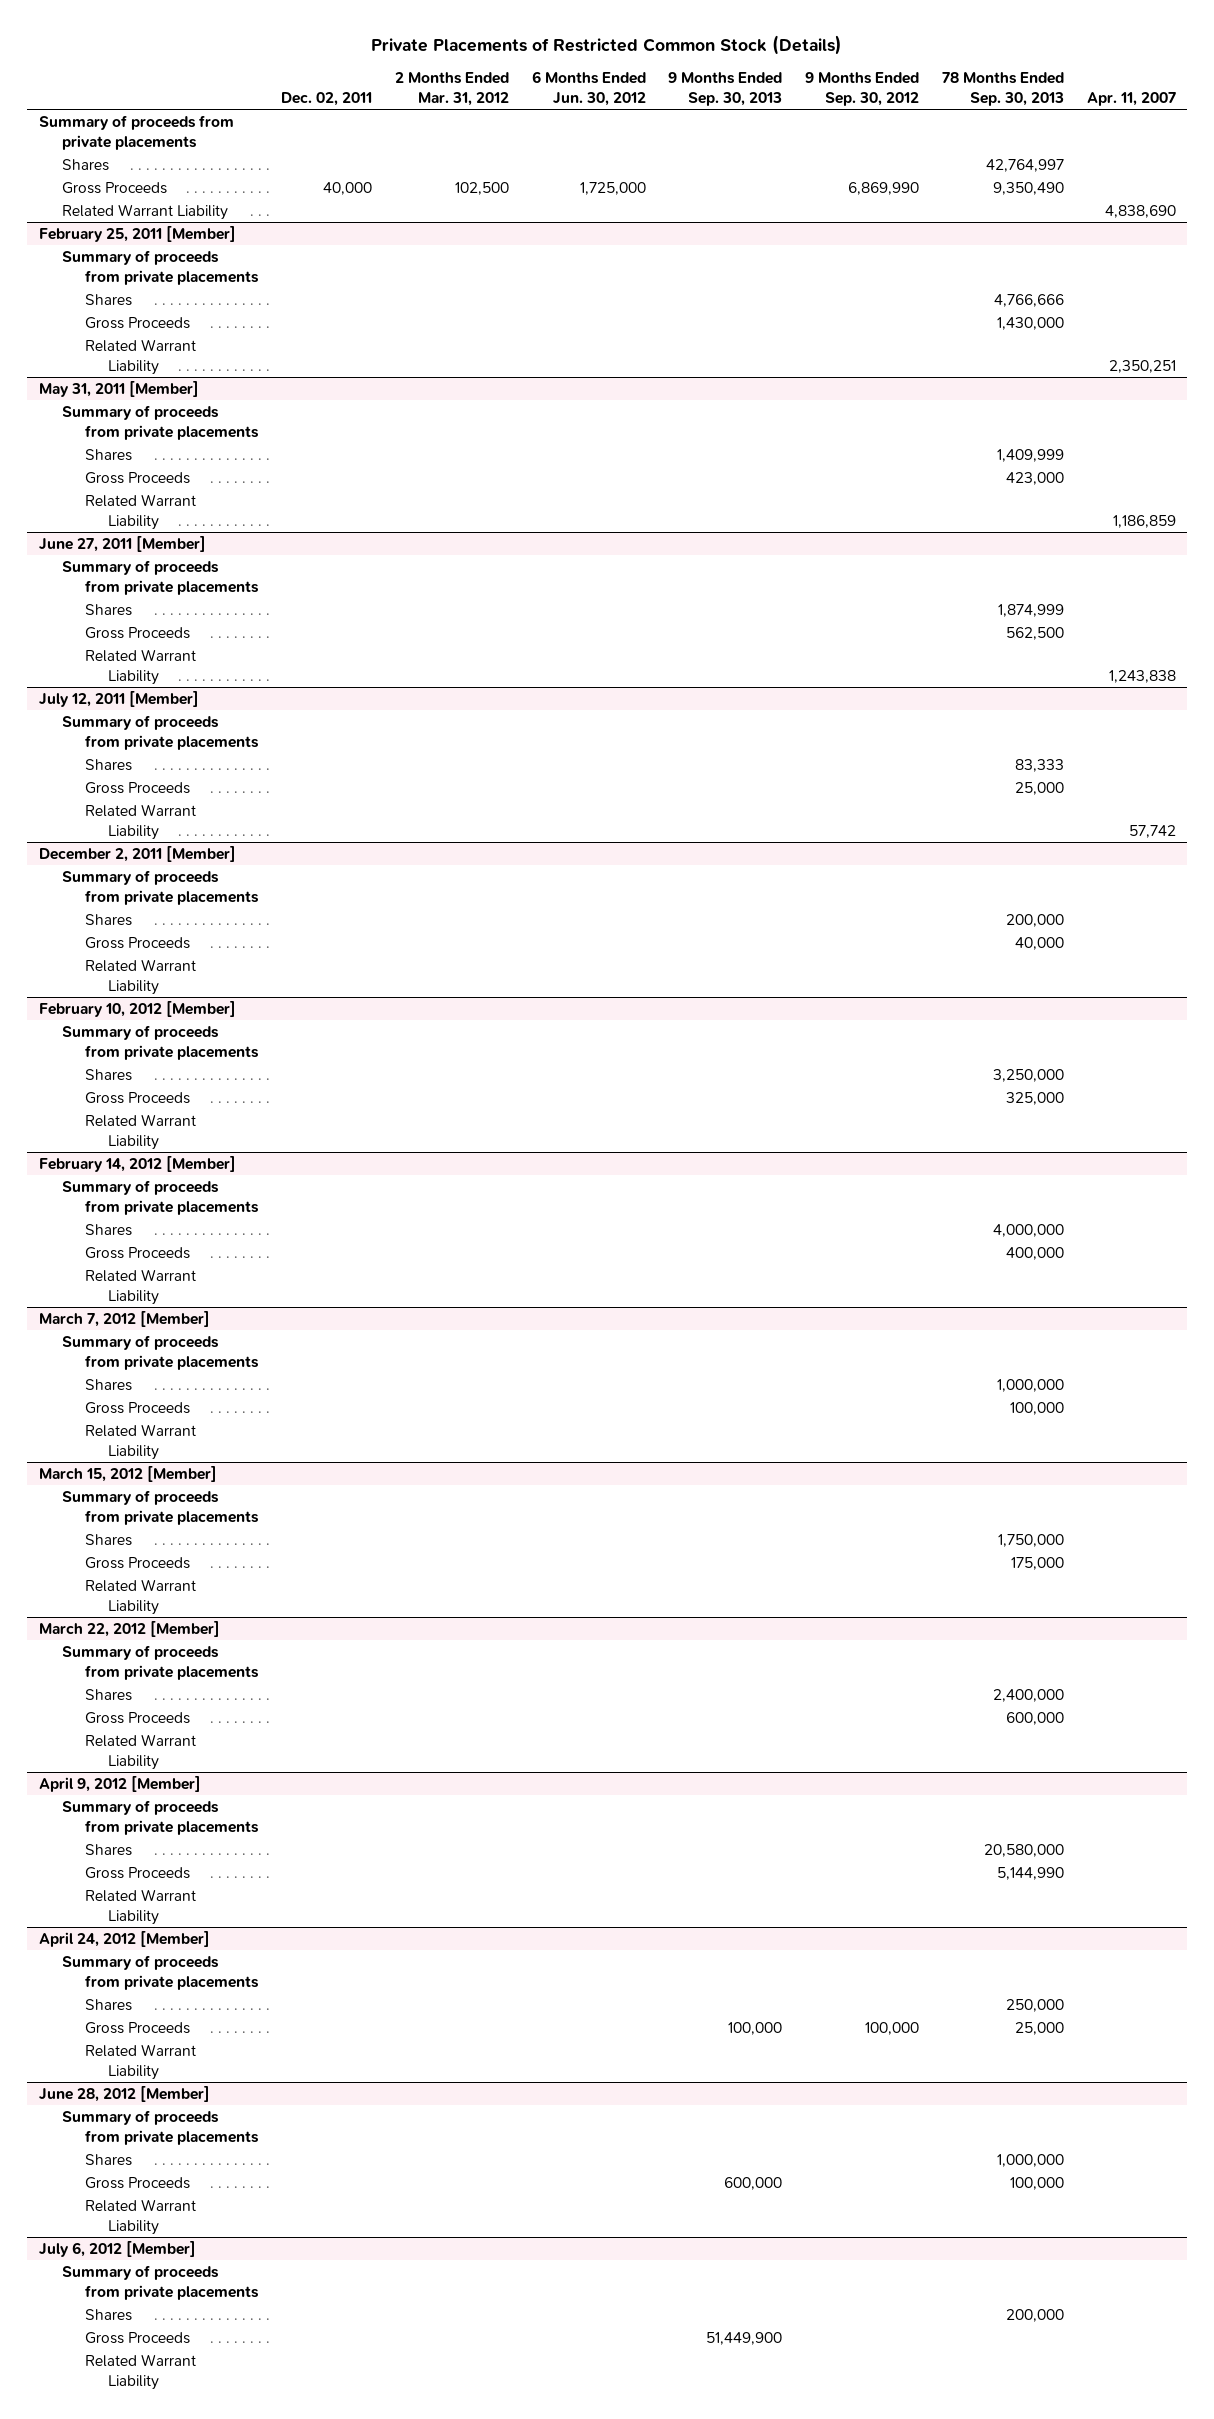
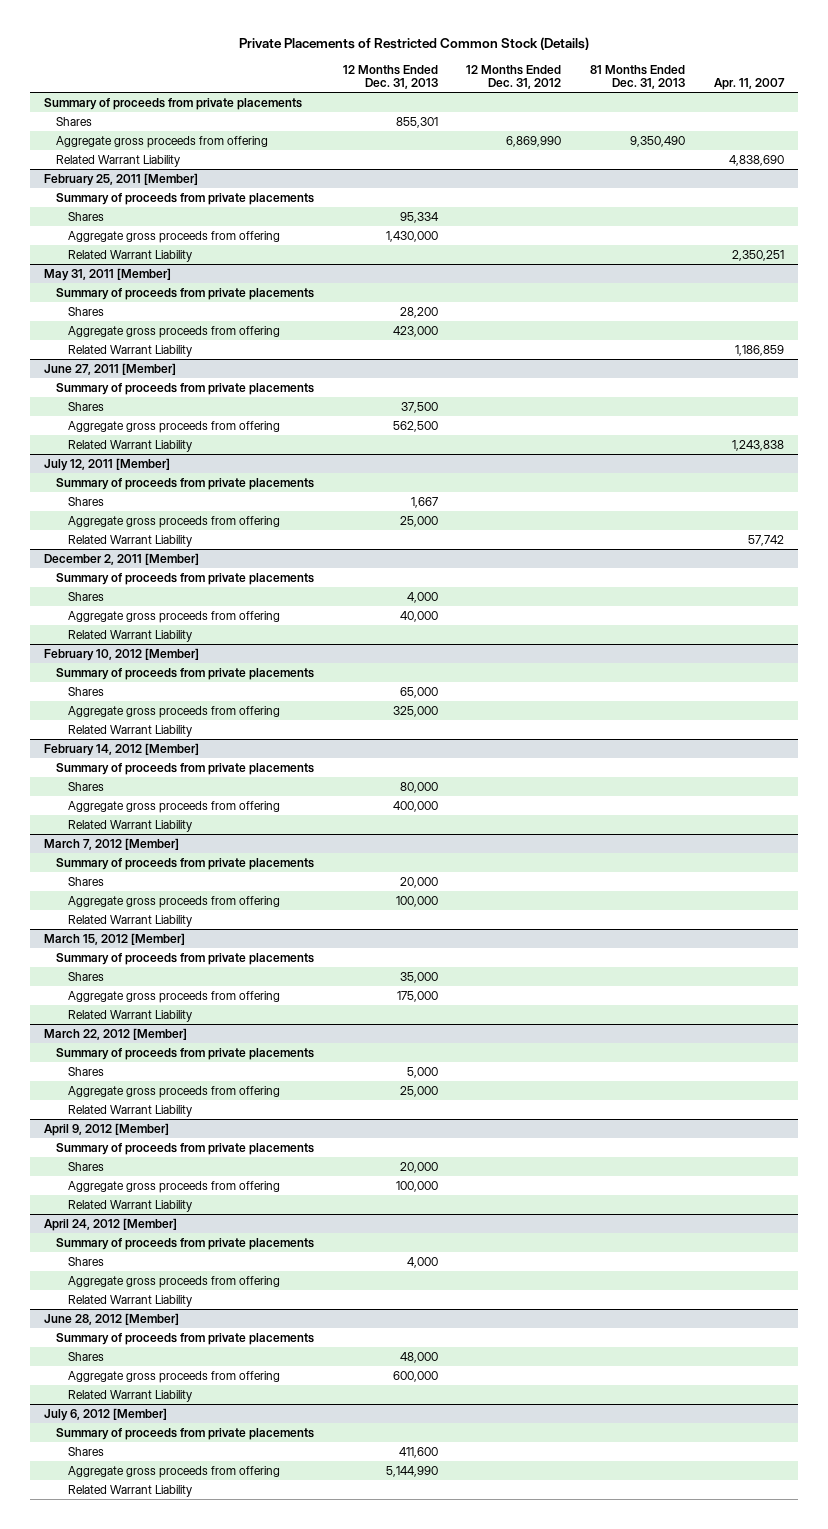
- | Dec. 02, 2011 | 2 Months Ended Mar. 31, 2012 | 6 Months Ended Jun. 30, 2012 | 9 Months Ended Sep. 30, 2013 | 9 Months Ended Sep. 30, 2012 | 78 Months Ended Sep. 30, 2013 | Apr. 11, 2007
+ | 12 Months Ended Dec. 31, 2013 | 12 Months Ended Dec. 31, 2012 | 81 Months Ended Dec. 31, 2013 | Apr. 11, 2007
- Gross Proceeds | 40,000 | 102,500 | 1,725,000 | | 6,869,990 | 9,350,490 |
+ Aggregate gross proceeds from offering | | 6,869,990 | 9,350,490 |
@ February 25, 2011 [Member]
- Gross Proceeds | | | | | | 1,430,000 |
+ Aggregate gross proceeds from offering | 1,430,000 | | |
@ May 31, 2011 [Member]
- Gross Proceeds | | | | | | 423,000 |
+ Aggregate gross proceeds from offering | 423,000 | | |
@ June 27, 2011 [Member]
- Gross Proceeds | | | | | | 562,500 |
+ Aggregate gross proceeds from offering | 562,500 | | |
@ July 12, 2011 [Member]
- Gross Proceeds | | | | | | 25,000 |
+ Aggregate gross proceeds from offering | 25,000 | | |
@ December 2, 2011 [Member]
- Gross Proceeds | | | | | | 40,000 |
+ Aggregate gross proceeds from offering | 40,000 | | |
@ February 10, 2012 [Member]
- Gross Proceeds | | | | | | 325,000 |
+ Aggregate gross proceeds from offering | 325,000 | | |
@ February 14, 2012 [Member]
- Gross Proceeds | | | | | | 400,000 |
+ Aggregate gross proceeds from offering | 400,000 | | |
@ March 7, 2012 [Member]
- Gross Proceeds | | | | | | 100,000 |
+ Aggregate gross proceeds from offering | 100,000 | | |
@ March 15, 2012 [Member]
- Gross Proceeds | | | | | | 175,000 |
+ Aggregate gross proceeds from offering | 175,000 | | |
@ March 22, 2012 [Member]
- Gross Proceeds | | | | | | 600,000 |
+ Aggregate gross proceeds from offering | 25,000 | | |
@ April 9, 2012 [Member]
- Gross Proceeds | | | | | | 5,144,990 |
+ Aggregate gross proceeds from offering | 100,000 | | |
@ April 24, 2012 [Member]
- Gross Proceeds | | | | 100,000 | 100,000 | 25,000 |
+ Aggregate gross proceeds from offering
@ June 28, 2012 [Member]
- Gross Proceeds | | | | 600,000 | | 100,000 |
+ Aggregate gross proceeds from offering | 600,000 | | |
@ July 6, 2012 [Member]
- Gross Proceeds | | | | 51,449,900 | | |
+ Aggregate gross proceeds from offering | 5,144,990 | | |

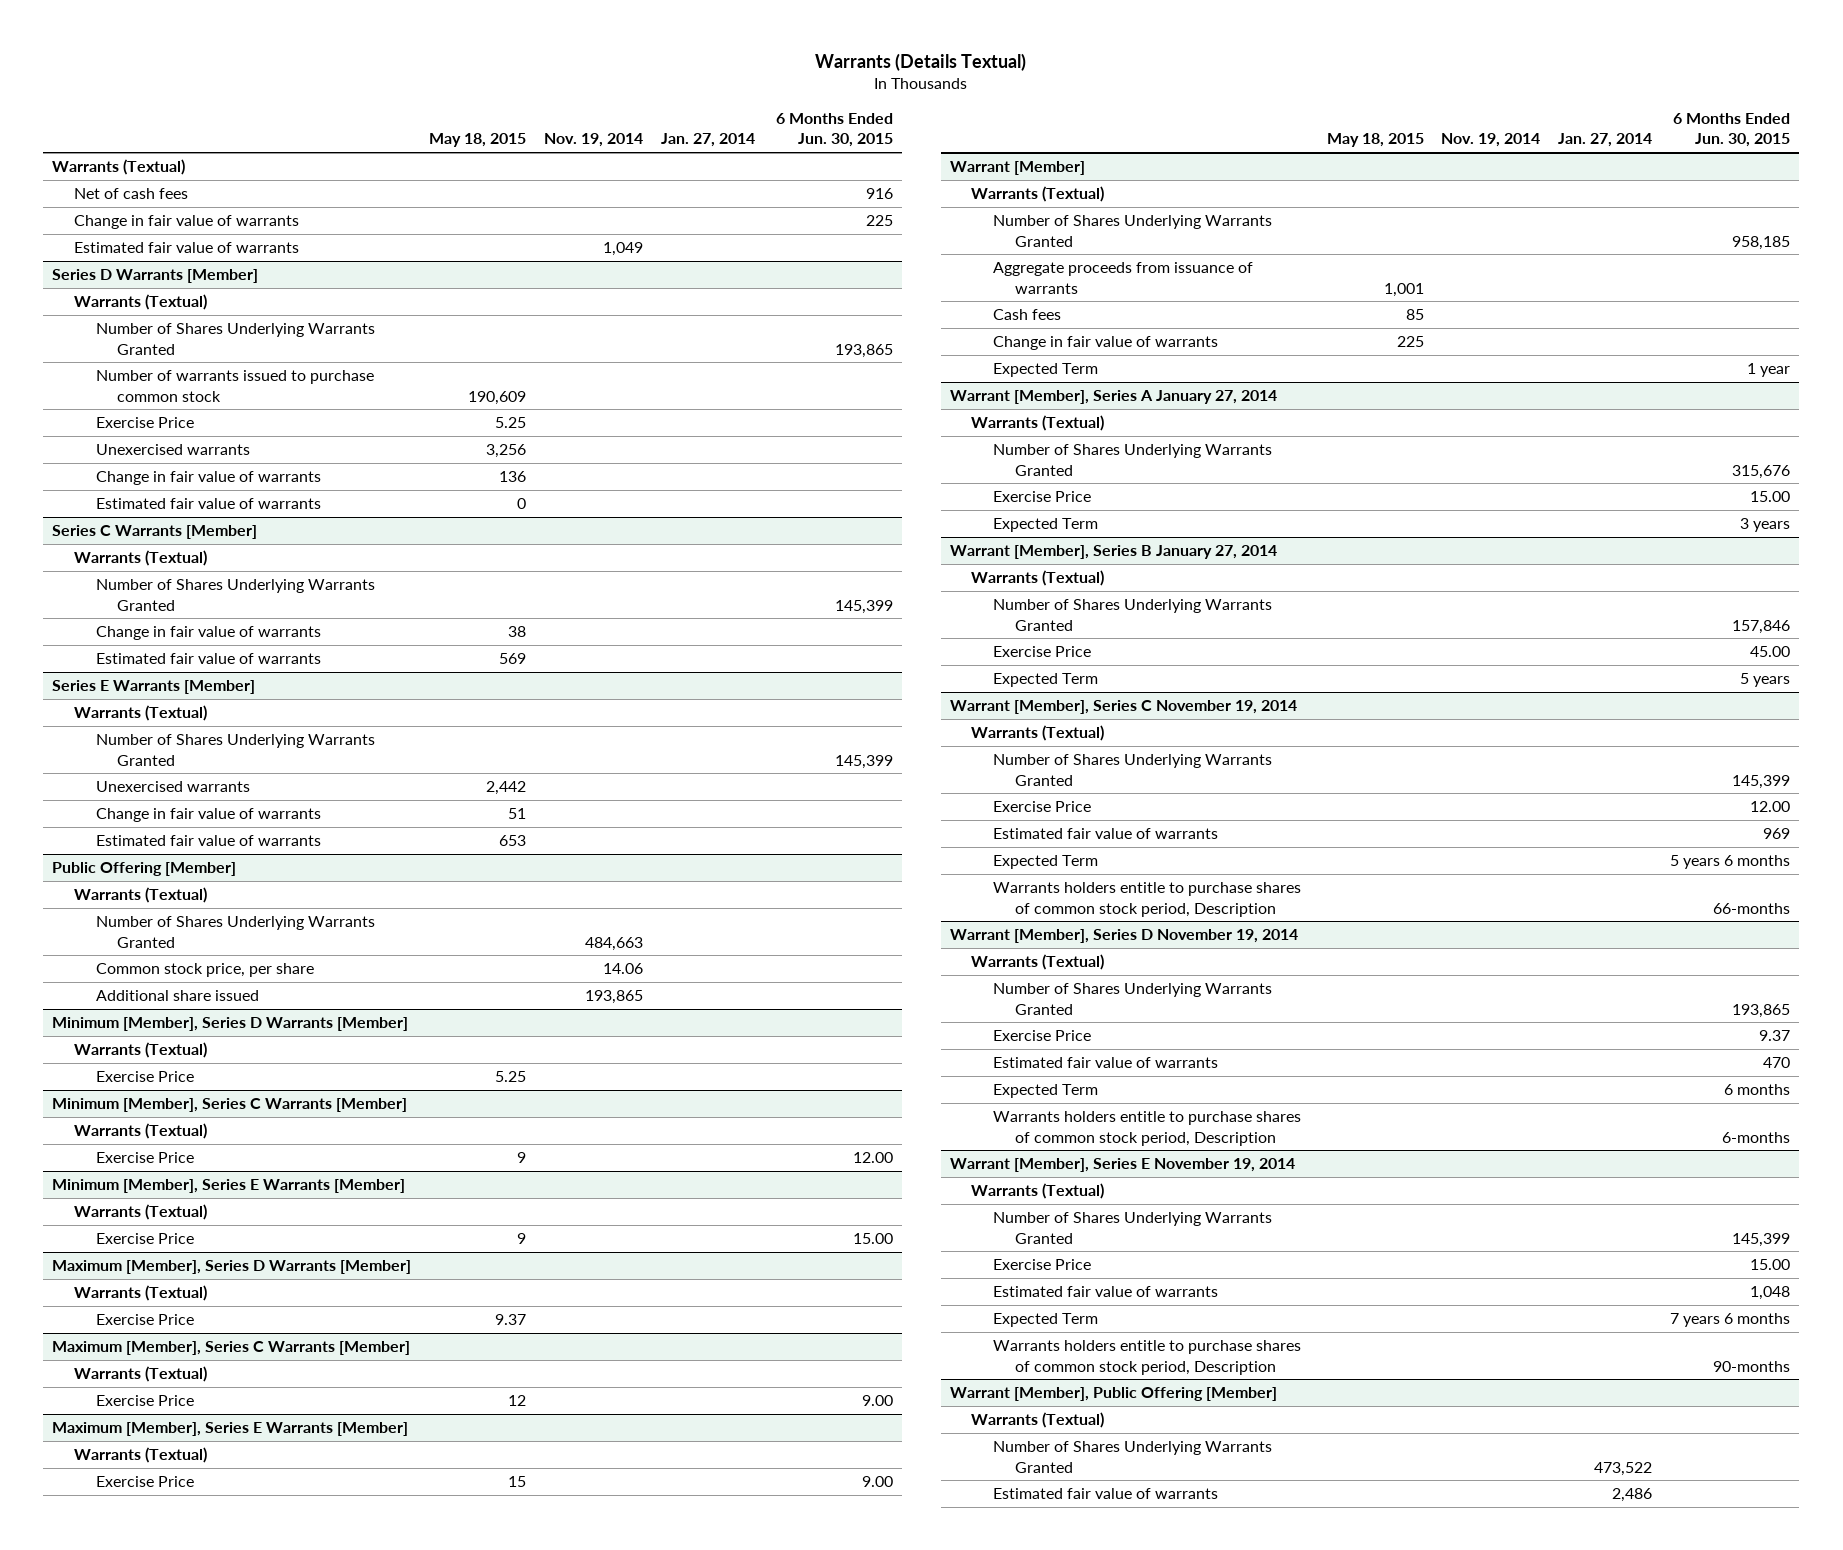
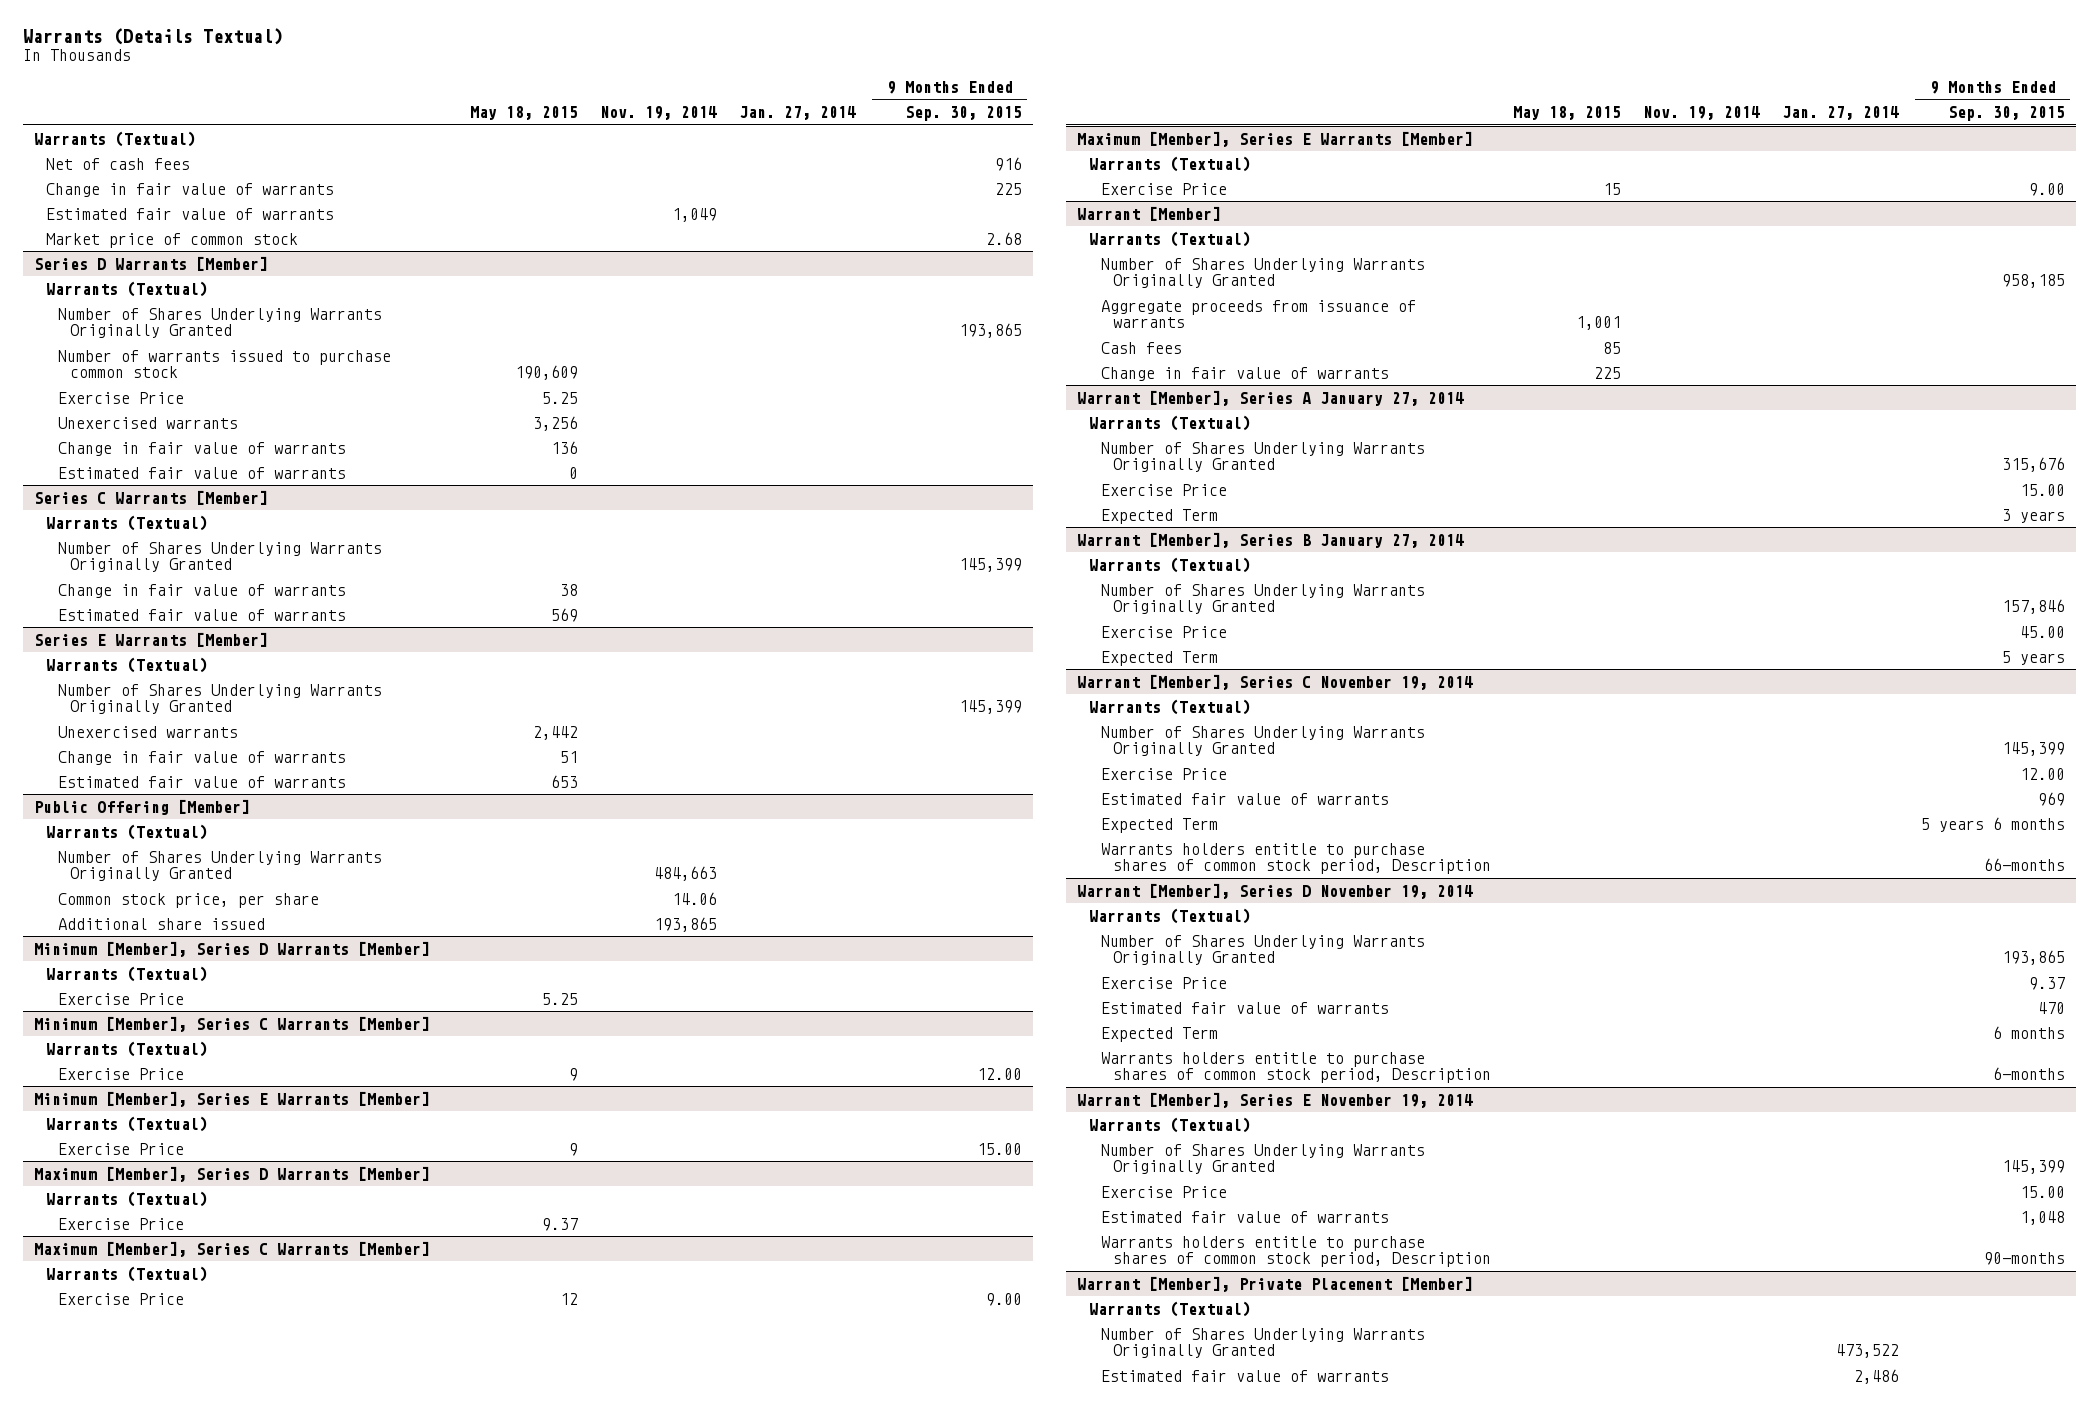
- | May 18, 2015 | Nov. 19, 2014 | Jan. 27, 2014 | 6 Months Ended Jun. 30, 2015
+ | May 18, 2015 | Nov. 19, 2014 | Jan. 27, 2014 | 9 Months Ended Sep. 30, 2015
+ Market price of common stock | | | | 2.68
@ Series D Warrants [Member]
- Number of Shares Underlying Warrants Granted | | | | 193,865
+ Number of Shares Underlying Warrants Originally Granted | | | | 193,865
@ Series C Warrants [Member]
- Number of Shares Underlying Warrants Granted | | | | 145,399
+ Number of Shares Underlying Warrants Originally Granted | | | | 145,399
@ Series E Warrants [Member]
- Number of Shares Underlying Warrants Granted | | | | 145,399
+ Number of Shares Underlying Warrants Originally Granted | | | | 145,399
@ Public Offering [Member]
- Number of Shares Underlying Warrants Granted | | 484,663 | |
+ Number of Shares Underlying Warrants Originally Granted | | 484,663 | |
@ Warrant [Member]
- Number of Shares Underlying Warrants Granted | | | | 958,185
+ Number of Shares Underlying Warrants Originally Granted | | | | 958,185
- Expected Term | | | | 1 year
@ Warrant [Member], Series A January 27, 2014
- Number of Shares Underlying Warrants Granted | | | | 315,676
+ Number of Shares Underlying Warrants Originally Granted | | | | 315,676
@ Warrant [Member], Series B January 27, 2014
- Number of Shares Underlying Warrants Granted | | | | 157,846
+ Number of Shares Underlying Warrants Originally Granted | | | | 157,846
@ Warrant [Member], Series C November 19, 2014
- Number of Shares Underlying Warrants Granted | | | | 145,399
+ Number of Shares Underlying Warrants Originally Granted | | | | 145,399
@ Warrant [Member], Series D November 19, 2014
- Number of Shares Underlying Warrants Granted | | | | 193,865
+ Number of Shares Underlying Warrants Originally Granted | | | | 193,865
@ Warrant [Member], Series E November 19, 2014
- Number of Shares Underlying Warrants Granted | | | | 145,399
+ Number of Shares Underlying Warrants Originally Granted | | | | 145,399
- Expected Term | | | | 7 years 6 months
- Warrant [Member], Public Offering [Member]
+ Warrant [Member], Private Placement [Member]
- Number of Shares Underlying Warrants Granted | | | 473,522 |
+ Number of Shares Underlying Warrants Originally Granted | | | 473,522 |

